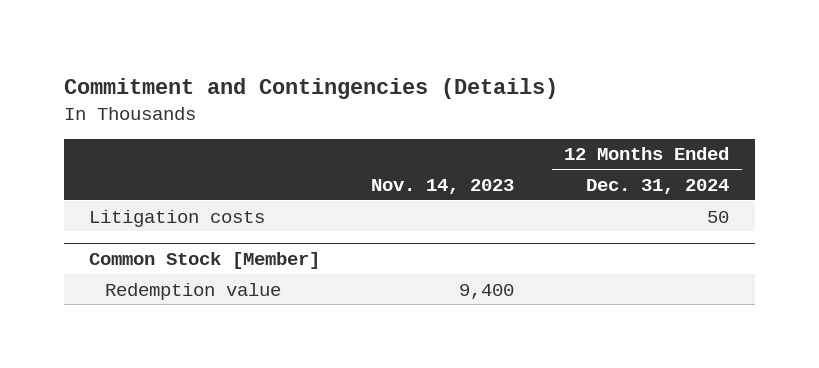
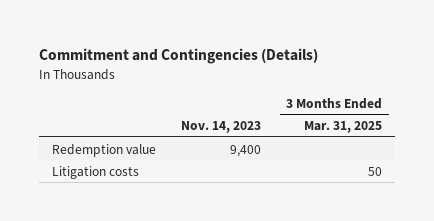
- | Nov. 14, 2023 | 12 Months Ended Dec. 31, 2024
+ | Nov. 14, 2023 | 3 Months Ended Mar. 31, 2025
+ Redemption value | 9,400 |
- Common Stock [Member]
- Redemption value | 9,400 |

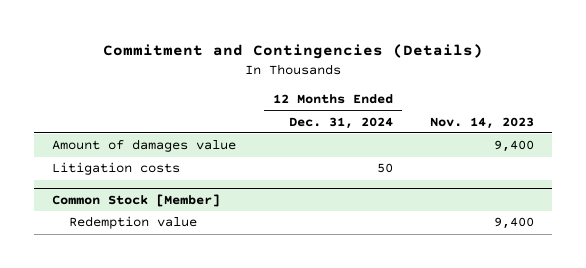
- | Nov. 14, 2023 | 3 Months Ended Mar. 31, 2025
+ | 12 Months Ended Dec. 31, 2024 | Nov. 14, 2023
- Redemption value | 9,400 |
+ Amount of damages value | | 9,400
+ Common Stock [Member]
+ Redemption value | | 9,400

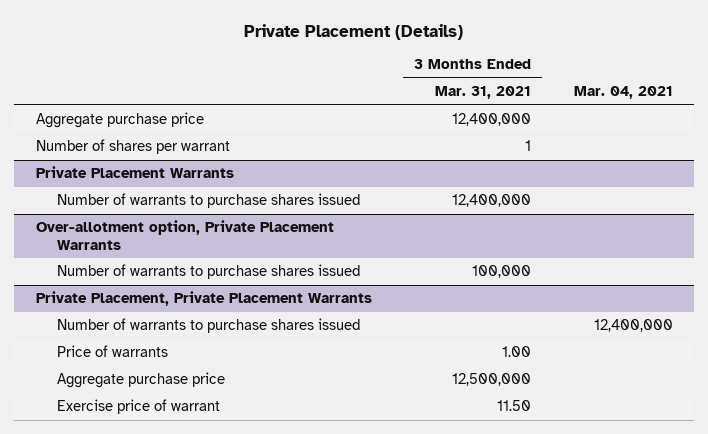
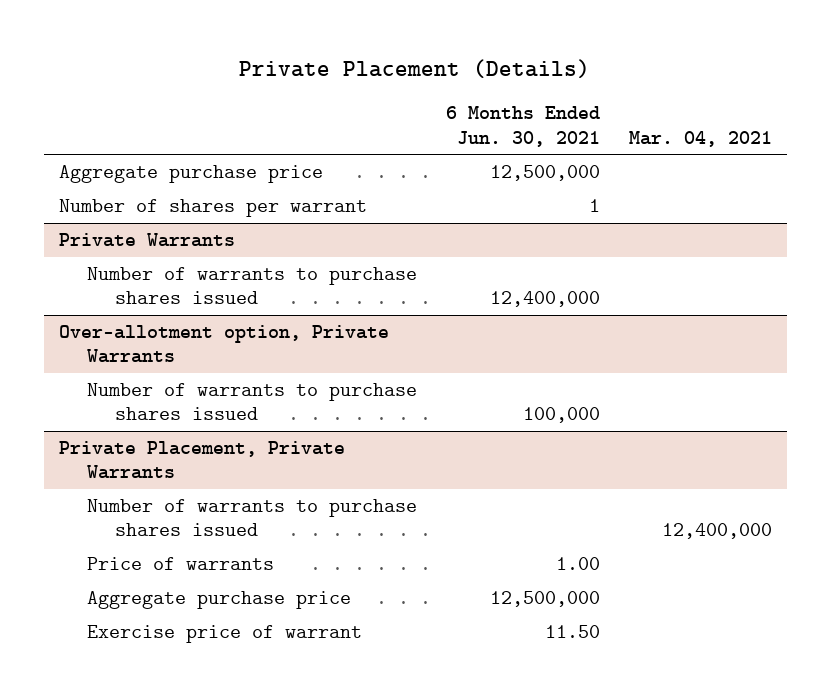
- | 3 Months Ended Mar. 31, 2021 | Mar. 04, 2021
+ | 6 Months Ended Jun. 30, 2021 | Mar. 04, 2021
- Private Placement Warrants
+ Private Warrants
- Over-allotment option, Private Placement Warrants
+ Over-allotment option, Private Warrants
- Private Placement, Private Placement Warrants
+ Private Placement, Private Warrants

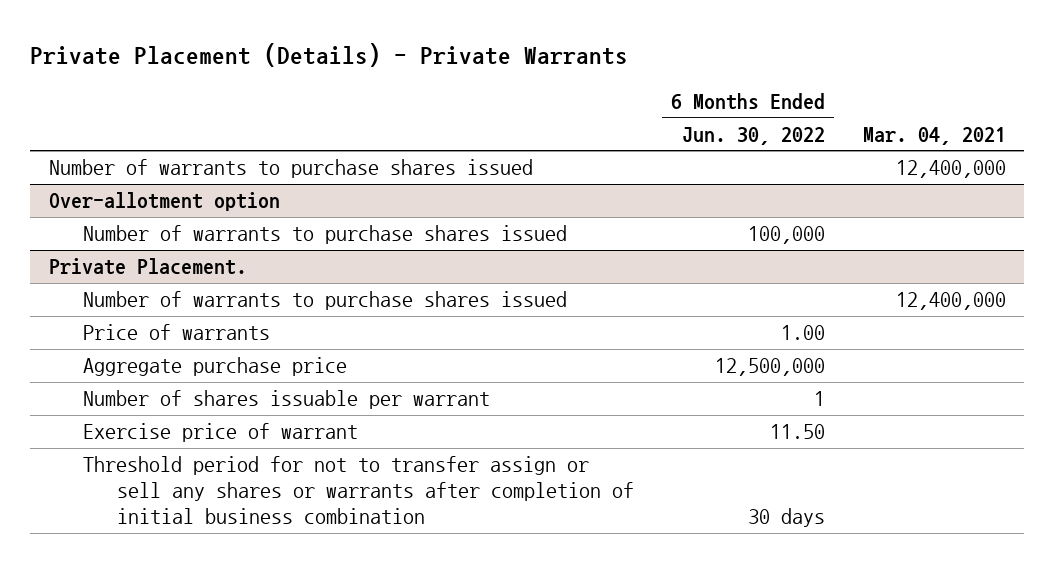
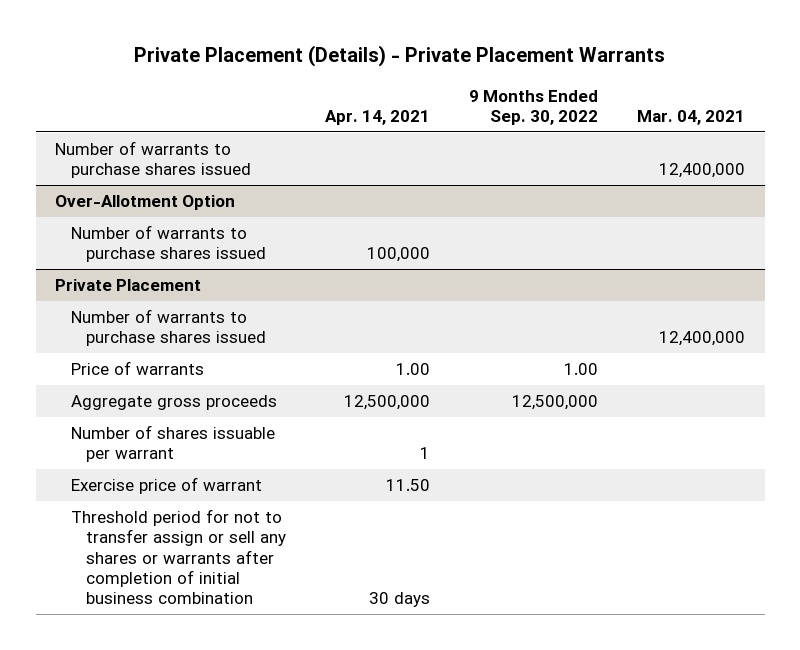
- Private Placement (Details) - Private Warrants
+ Private Placement (Details) - Private Placement Warrants
- | 6 Months Ended Jun. 30, 2022 | Mar. 04, 2021
+ | Apr. 14, 2021 | 9 Months Ended Sep. 30, 2022 | Mar. 04, 2021
- Over-allotment option
+ Over-Allotment Option
- Private Placement.
+ Private Placement
- Aggregate purchase price | 12,500,000 |
+ Aggregate gross proceeds | 12,500,000 | 12,500,000 |

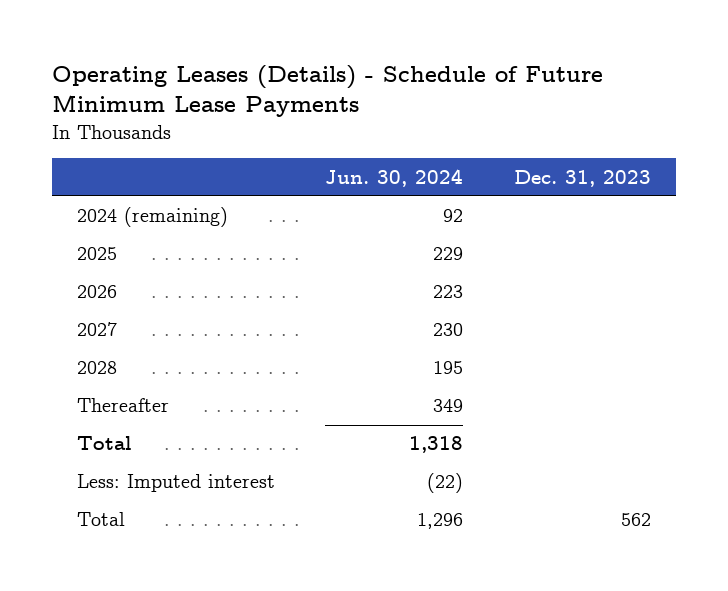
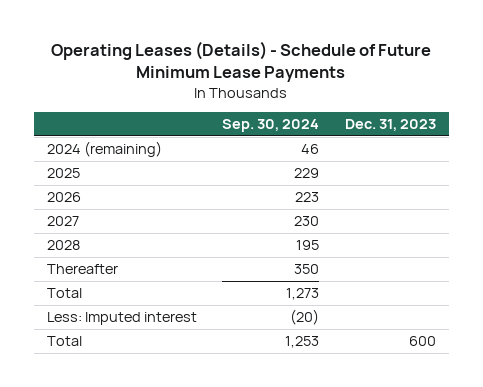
- | Jun. 30, 2024 | Dec. 31, 2023
+ | Sep. 30, 2024 | Dec. 31, 2023
- Total | 1,296 | 562
+ Total | 1,253 | 600

